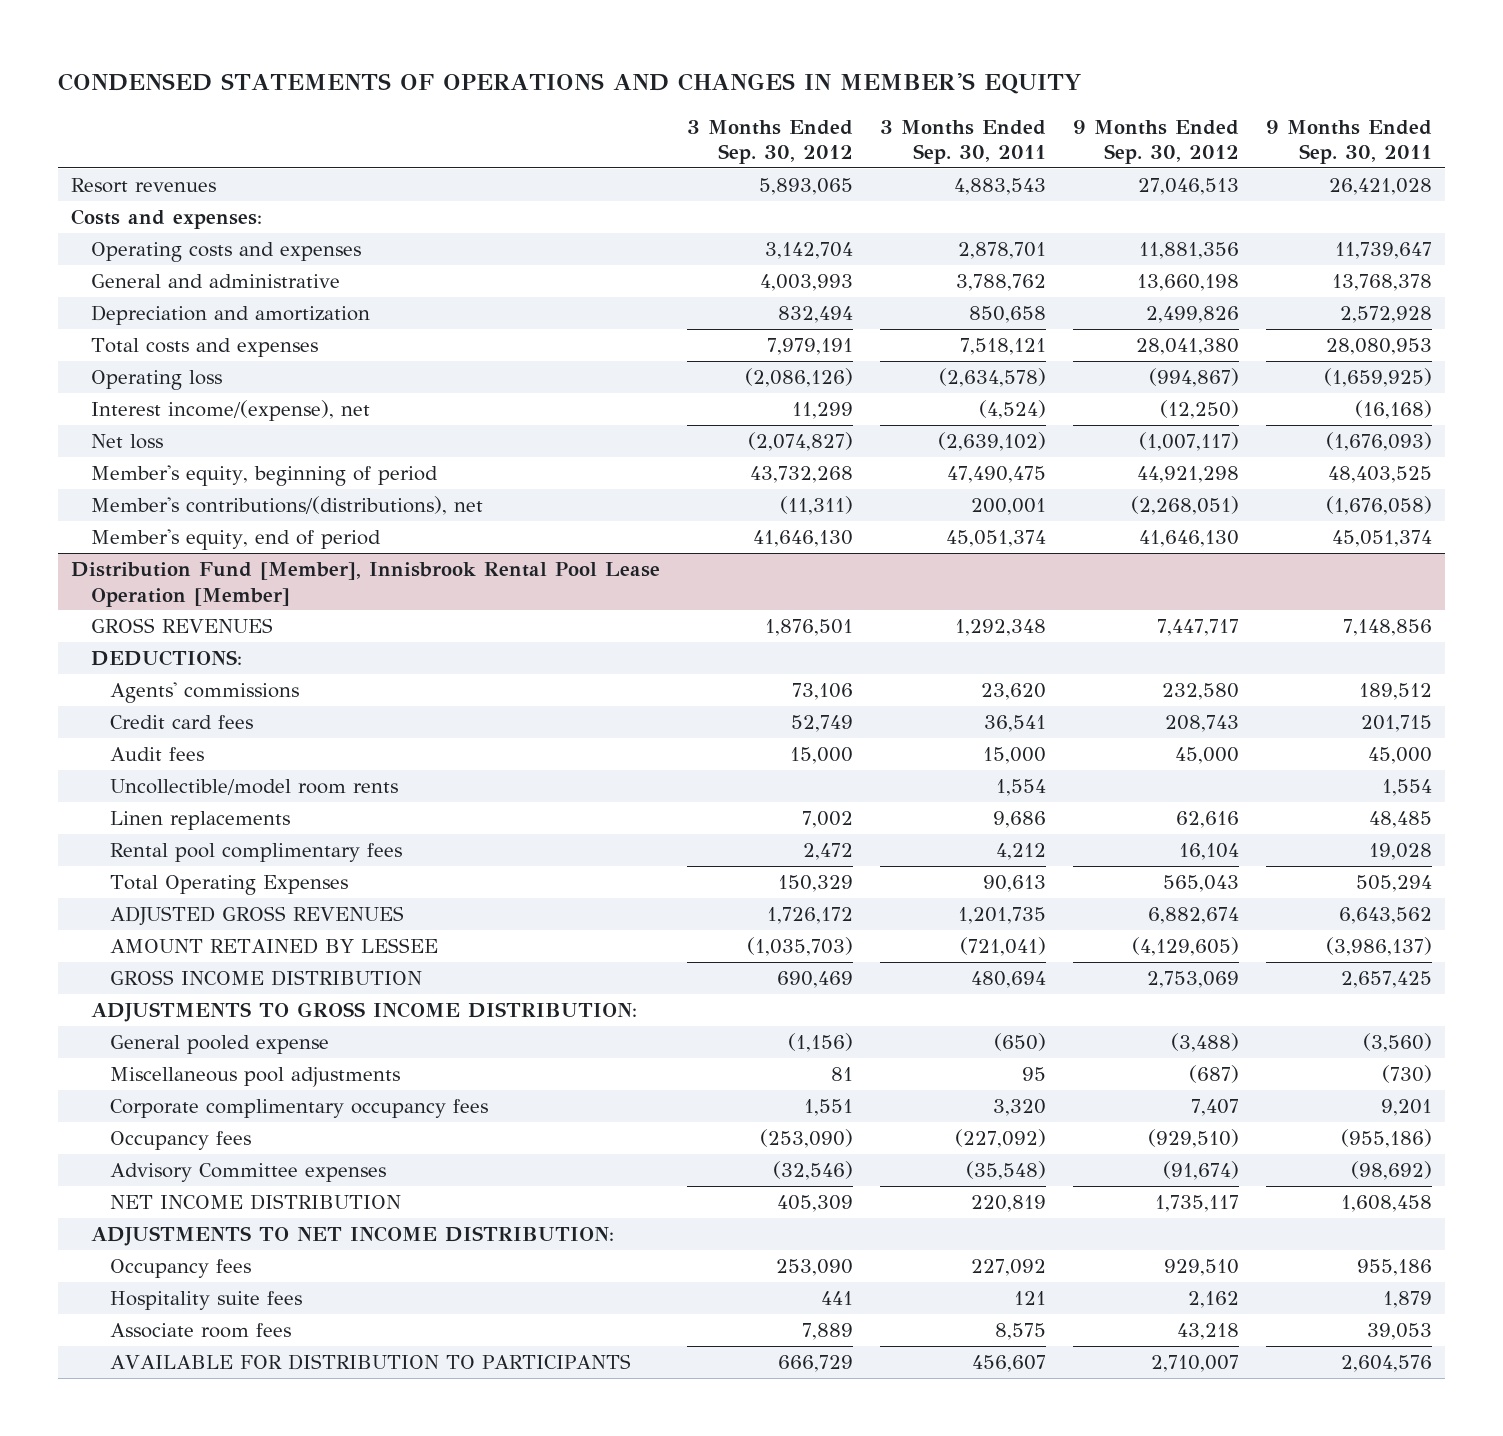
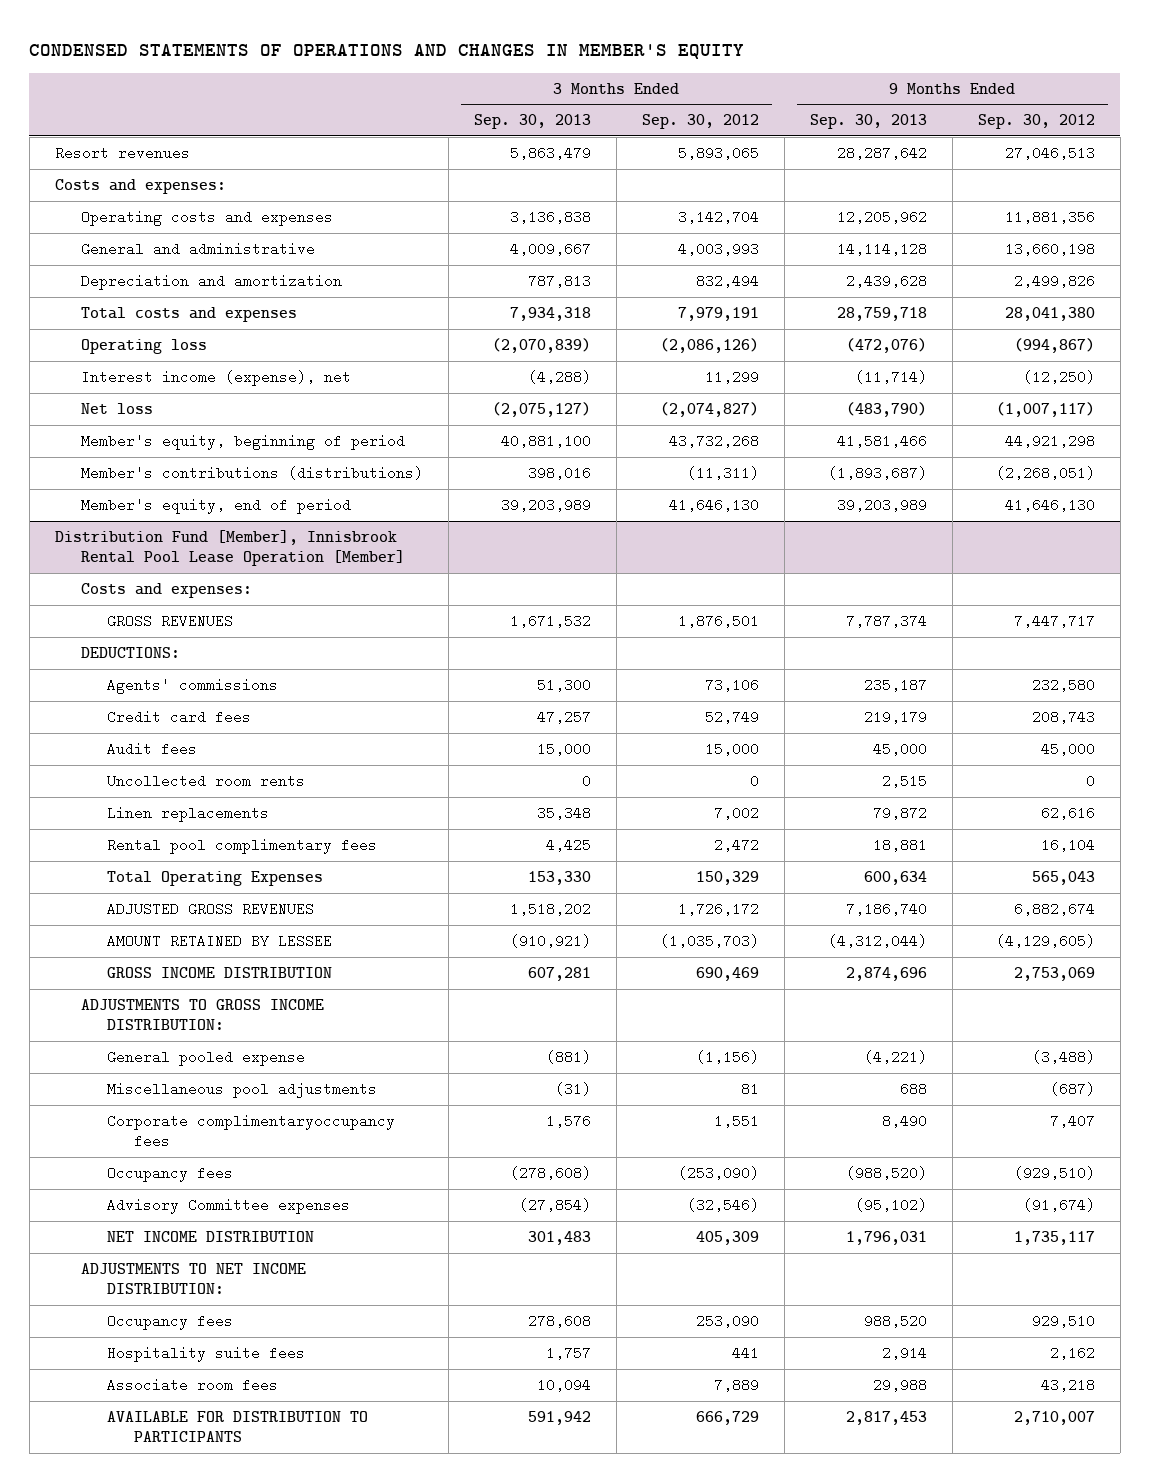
- | 3 Months Ended Sep. 30, 2012 | 3 Months Ended Sep. 30, 2011 | 9 Months Ended Sep. 30, 2012 | 9 Months Ended Sep. 30, 2011
+ | 3 Months Ended Sep. 30, 2013 | 3 Months Ended Sep. 30, 2012 | 9 Months Ended Sep. 30, 2013 | 9 Months Ended Sep. 30, 2012
- Interest income/(expense), net | 11,299 | (4,524) | (12,250) | (16,168)
+ Interest income (expense), net | (4,288) | 11,299 | (11,714) | (12,250)
- Member's contributions/(distributions), net | (11,311) | 200,001 | (2,268,051) | (1,676,058)
+ Member's contributions (distributions) | 398,016 | (11,311) | (1,893,687) | (2,268,051)
@ Distribution Fund [Member], Innisbrook Rental Pool Lease Operation [Member]
+ Costs and expenses:
- Uncollectible/model room rents | | 1,554 | | 1,554
+ Uncollected room rents | 0 | 0 | 2,515 | 0
- Corporate complimentary occupancy fees | 1,551 | 3,320 | 7,407 | 9,201
+ Corporate complimentaryoccupancy fees | 1,576 | 1,551 | 8,490 | 7,407

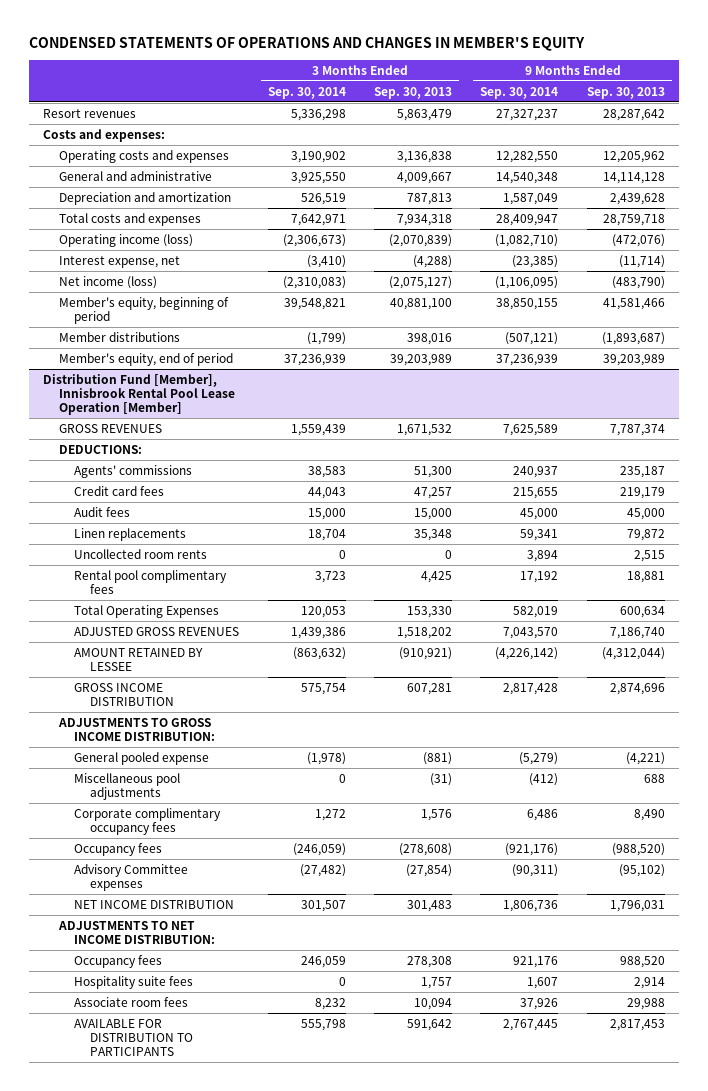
- | 3 Months Ended Sep. 30, 2013 | 3 Months Ended Sep. 30, 2012 | 9 Months Ended Sep. 30, 2013 | 9 Months Ended Sep. 30, 2012
+ | 3 Months Ended Sep. 30, 2014 | 3 Months Ended Sep. 30, 2013 | 9 Months Ended Sep. 30, 2014 | 9 Months Ended Sep. 30, 2013
- Operating loss | (2,070,839) | (2,086,126) | (472,076) | (994,867)
- Interest income (expense), net | (4,288) | 11,299 | (11,714) | (12,250)
- Net loss | (2,075,127) | (2,074,827) | (483,790) | (1,007,117)
+ Operating income (loss) | (2,306,673) | (2,070,839) | (1,082,710) | (472,076)
+ Interest expense, net | (3,410) | (4,288) | (23,385) | (11,714)
+ Net income (loss) | (2,310,083) | (2,075,127) | (1,106,095) | (483,790)
- Member's contributions (distributions) | 398,016 | (11,311) | (1,893,687) | (2,268,051)
+ Member distributions | (1,799) | 398,016 | (507,121) | (1,893,687)
@ Distribution Fund [Member], Innisbrook Rental Pool Lease Operation [Member]
- Costs and expenses:
moved down: Uncollected room rents | 0 | 0 | 3,894 | 2,515
- Corporate complimentaryoccupancy fees | 1,576 | 1,551 | 8,490 | 7,407
+ Corporate complimentary occupancy fees | 1,272 | 1,576 | 6,486 | 8,490
- Occupancy fees | 278,608 | 253,090 | 988,520 | 929,510
+ Occupancy fees | 246,059 | 278,308 | 921,176 | 988,520
- AVAILABLE FOR DISTRIBUTION TO PARTICIPANTS | 591,942 | 666,729 | 2,817,453 | 2,710,007
+ AVAILABLE FOR DISTRIBUTION TO PARTICIPANTS | 555,798 | 591,642 | 2,767,445 | 2,817,453

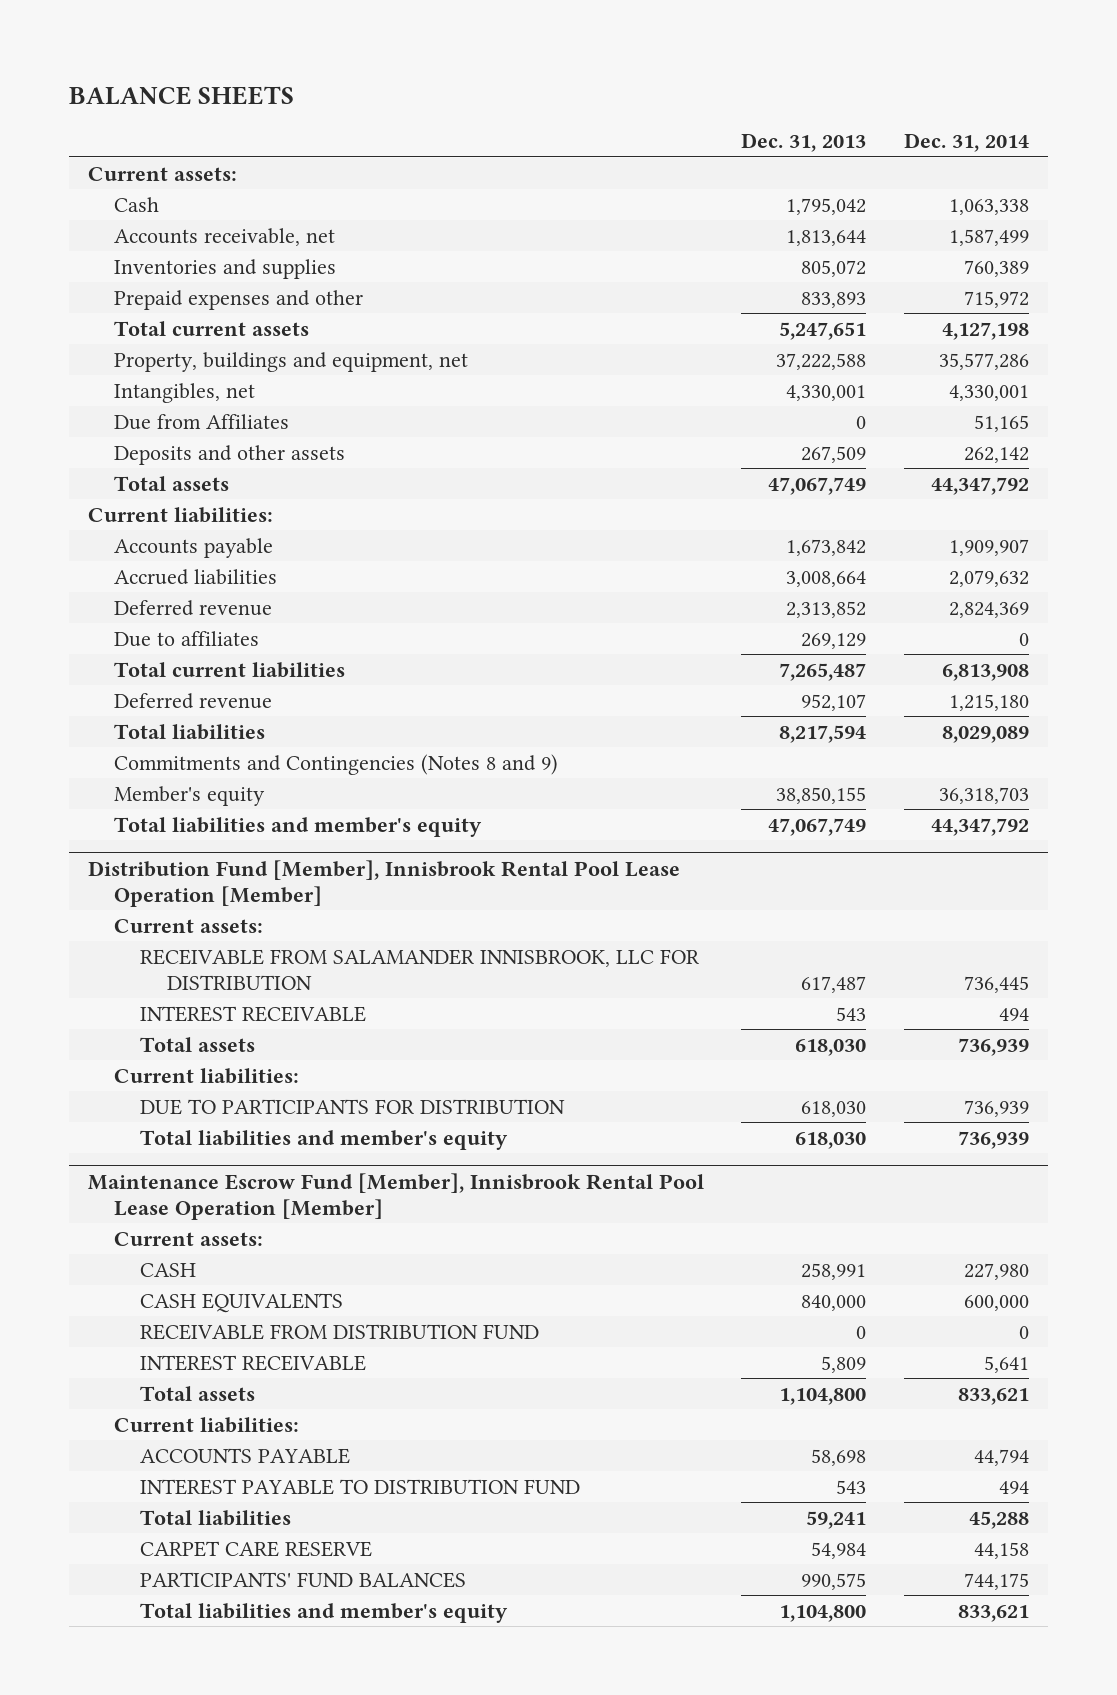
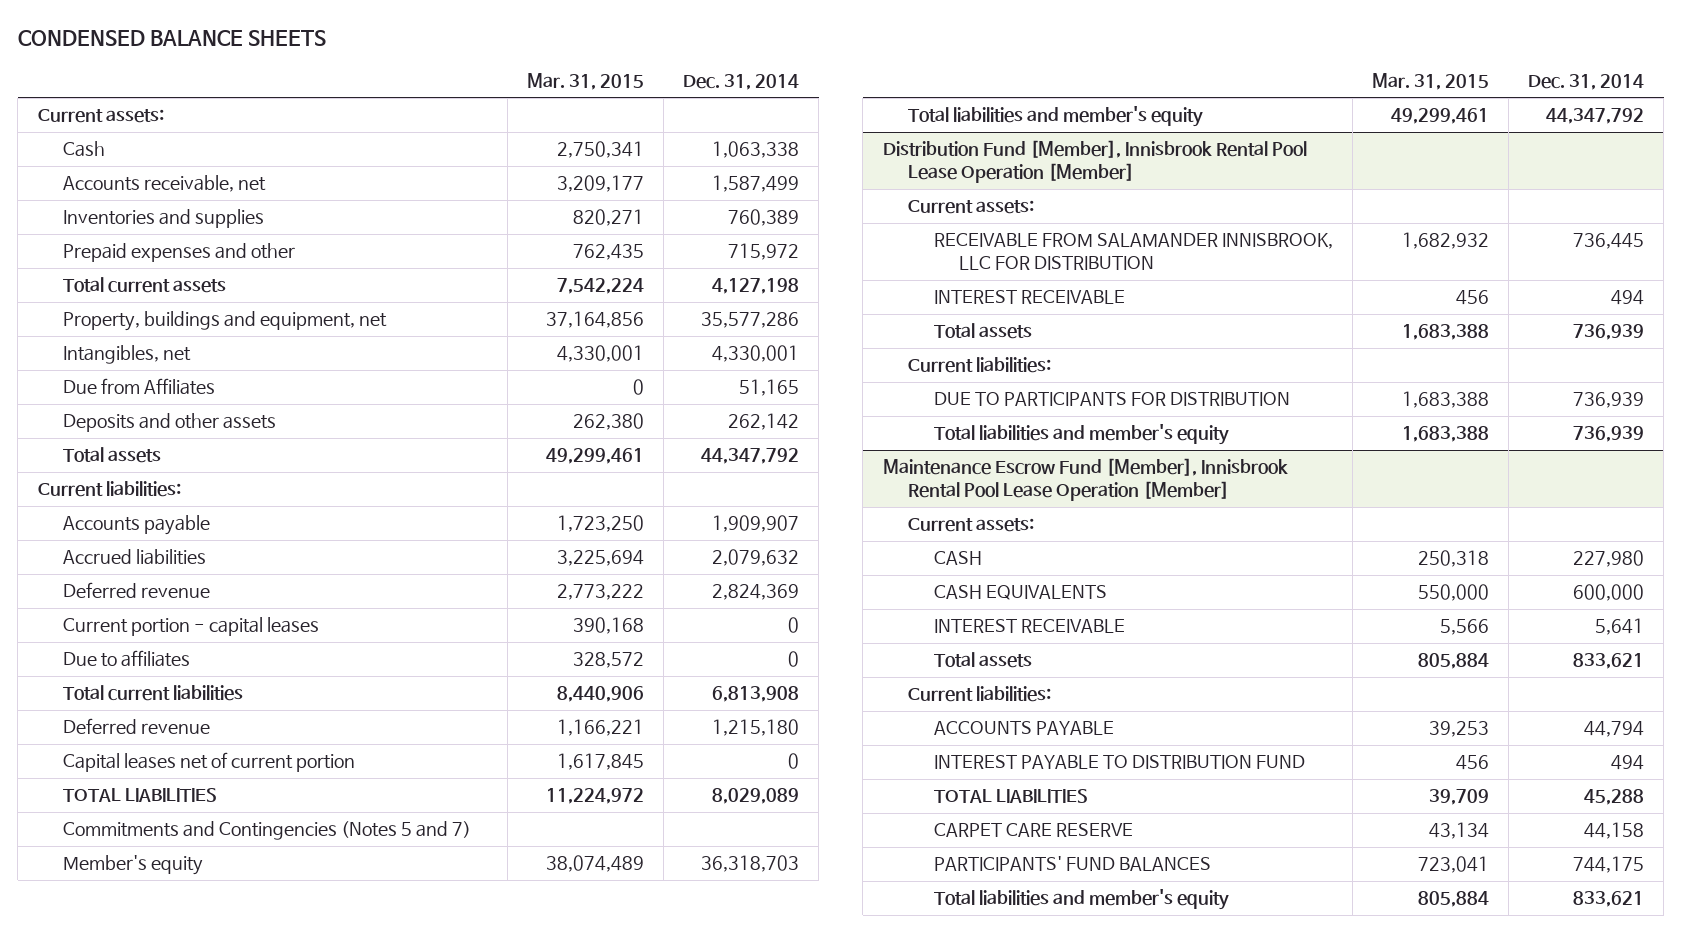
- BALANCE SHEETS
+ CONDENSED BALANCE SHEETS
- | Dec. 31, 2013 | Dec. 31, 2014
+ | Mar. 31, 2015 | Dec. 31, 2014
+ Current portion - capital leases | 390,168 | 0
- Total liabilities | 8,217,594 | 8,029,089
- Commitments and Contingencies (Notes 8 and 9)
+ Capital leases net of current portion | 1,617,845 | 0
+ TOTAL LIABILITIES | 11,224,972 | 8,029,089
+ Commitments and Contingencies (Notes 5 and 7)
@ Maintenance Escrow Fund [Member], Innisbrook Rental Pool Lease Operation [Member]
- RECEIVABLE FROM DISTRIBUTION FUND | 0 | 0
- Total liabilities | 59,241 | 45,288
+ TOTAL LIABILITIES | 39,709 | 45,288

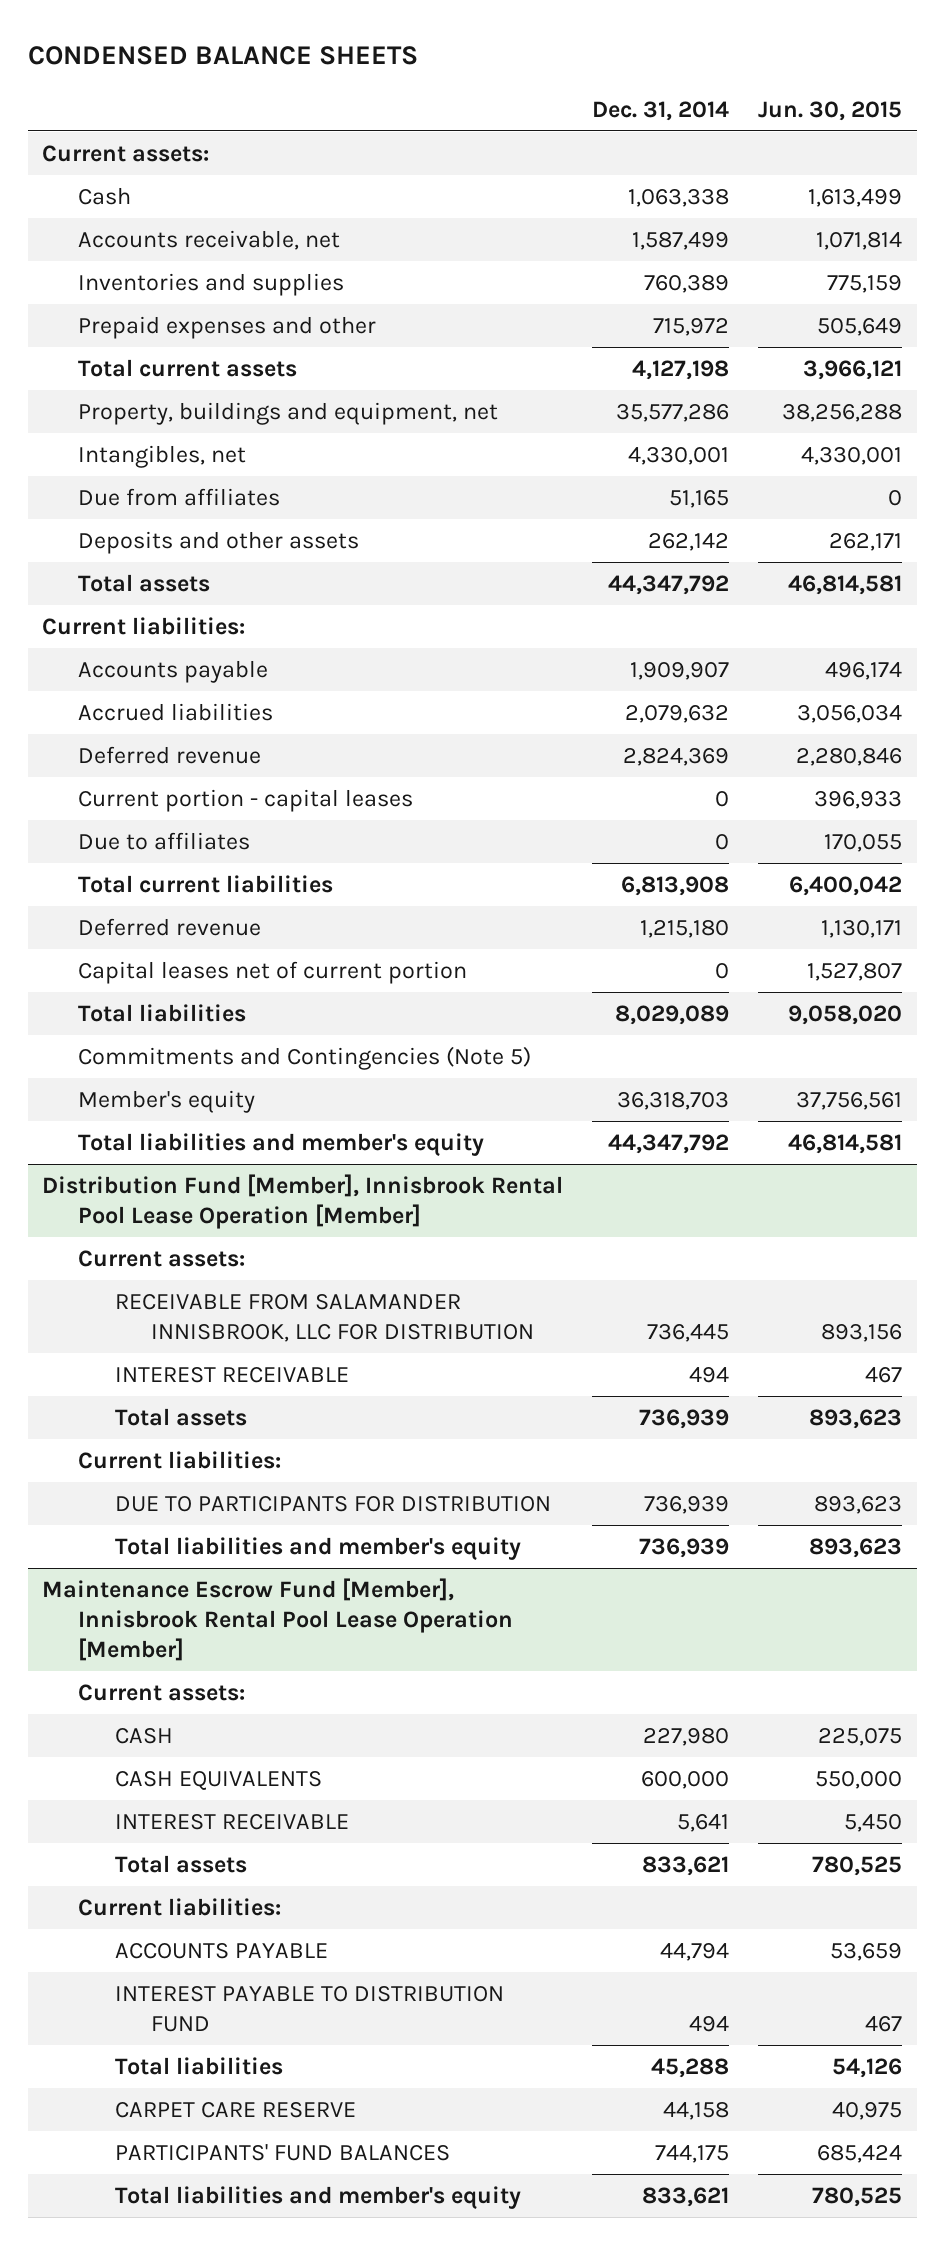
- | Mar. 31, 2015 | Dec. 31, 2014
+ | Dec. 31, 2014 | Jun. 30, 2015
- Due from Affiliates | 0 | 51,165
+ Due from affiliates | 51,165 | 0
- TOTAL LIABILITIES | 11,224,972 | 8,029,089
- Commitments and Contingencies (Notes 5 and 7)
+ Total liabilities | 8,029,089 | 9,058,020
+ Commitments and Contingencies (Note 5)
@ Maintenance Escrow Fund [Member], Innisbrook Rental Pool Lease Operation [Member]
- TOTAL LIABILITIES | 39,709 | 45,288
+ Total liabilities | 45,288 | 54,126

